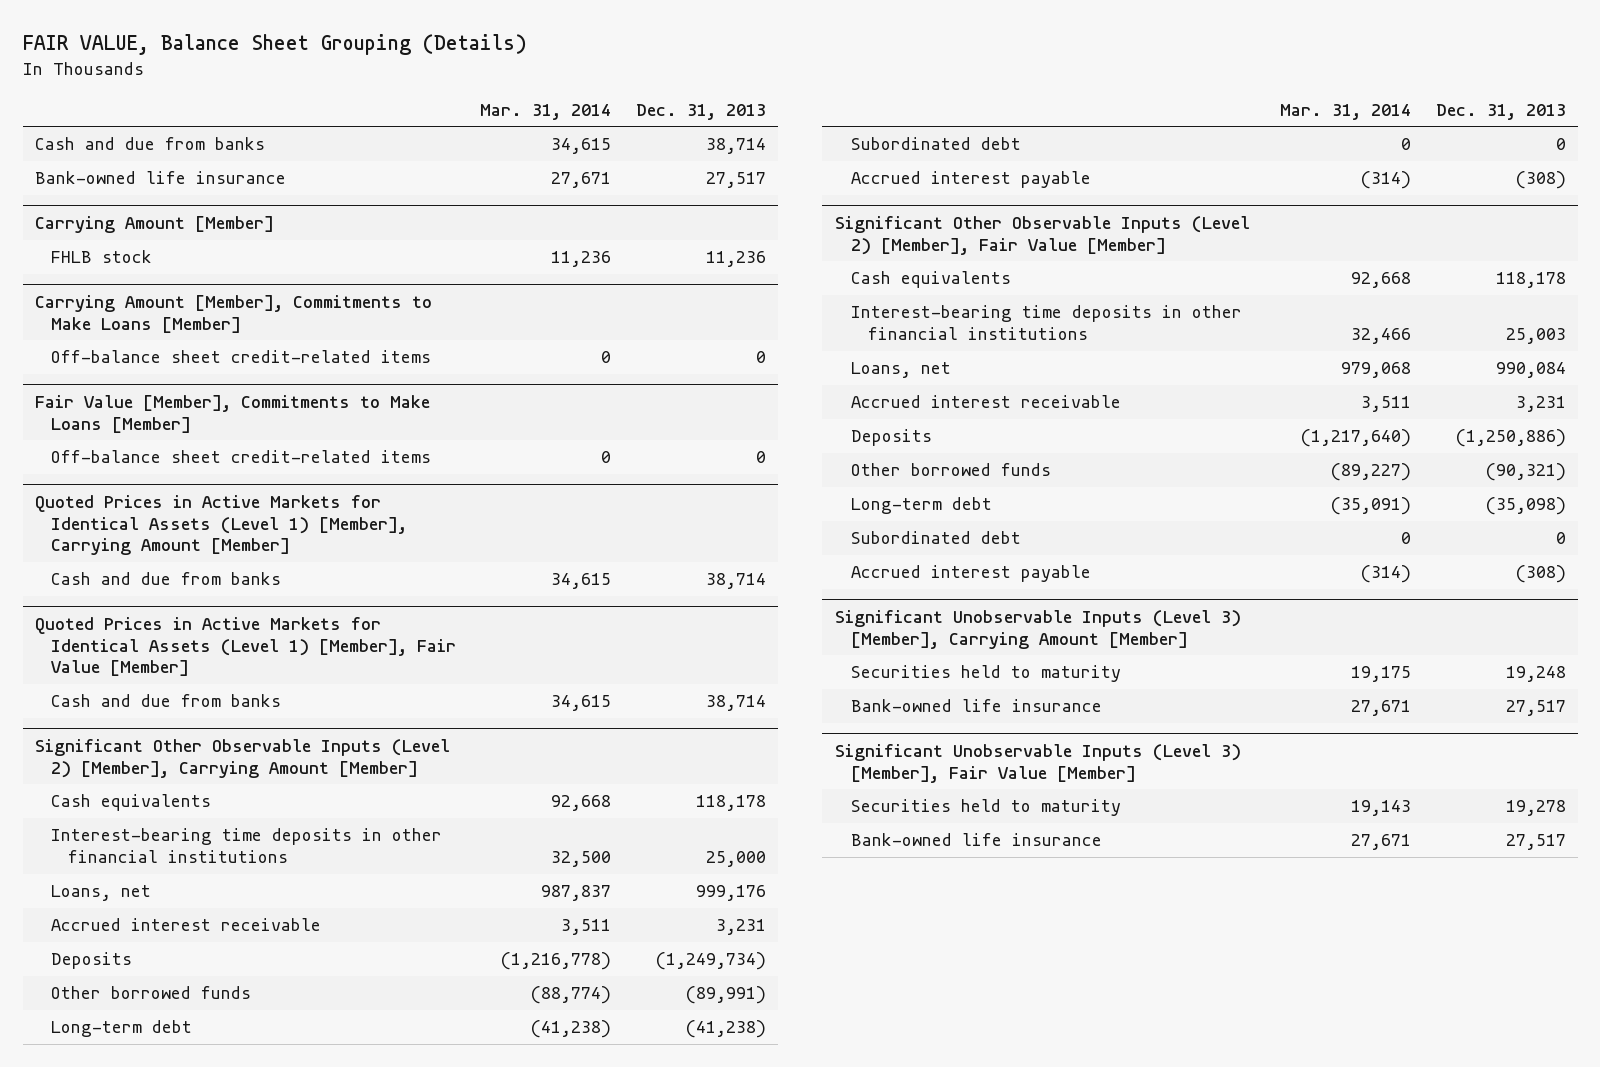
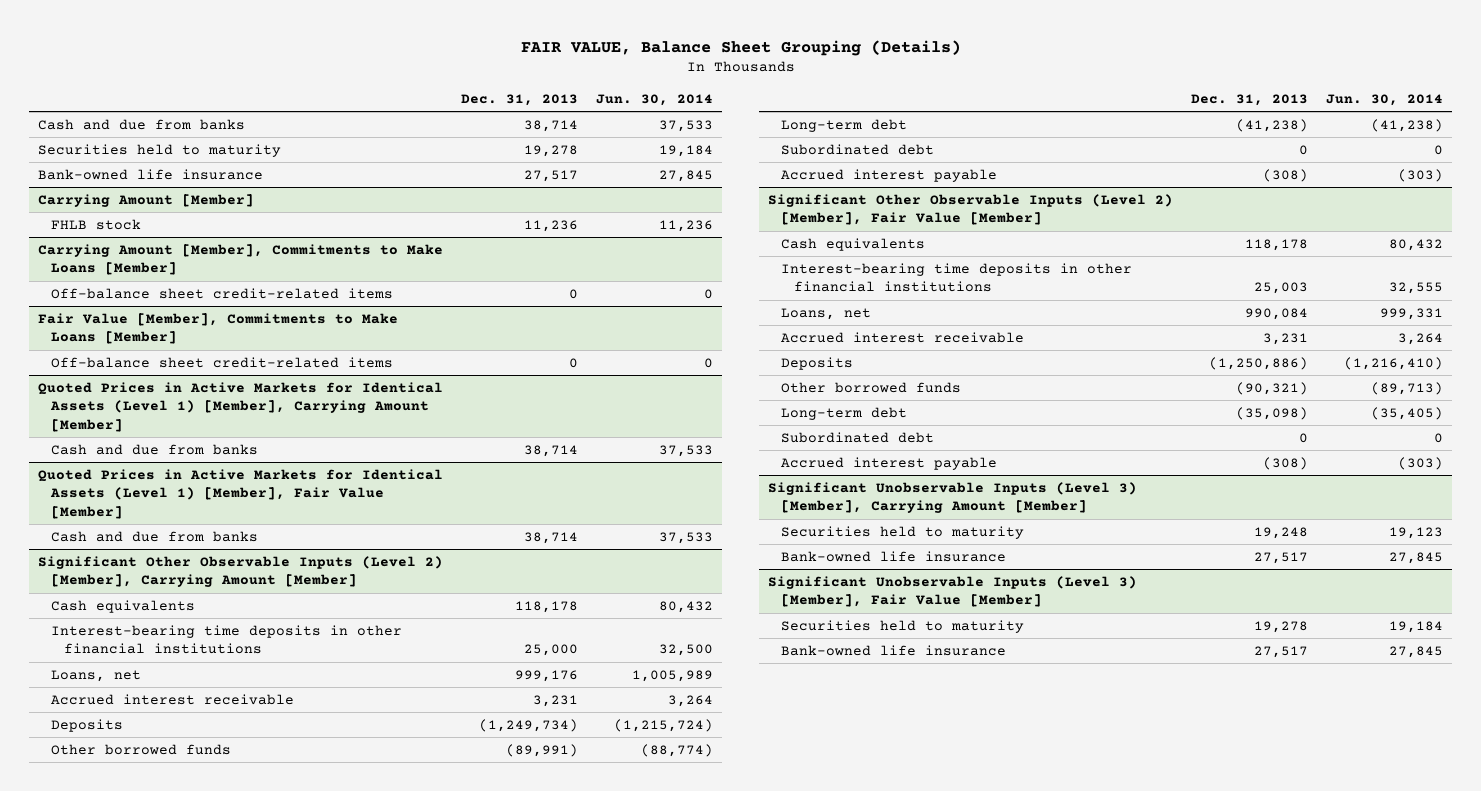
- | Mar. 31, 2014 | Dec. 31, 2013
+ | Dec. 31, 2013 | Jun. 30, 2014
+ Securities held to maturity | 19,278 | 19,184

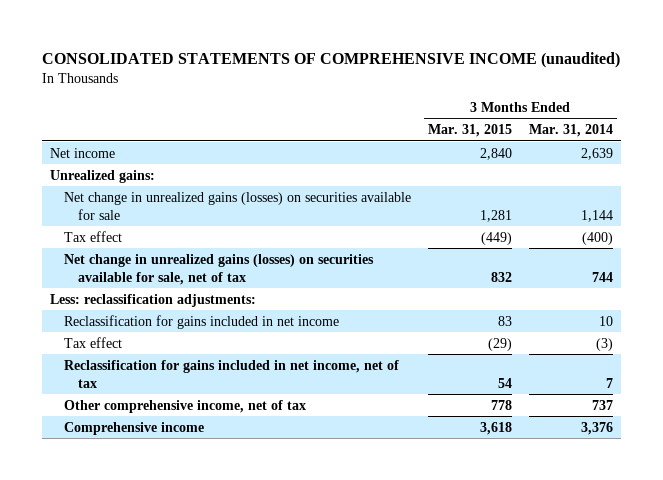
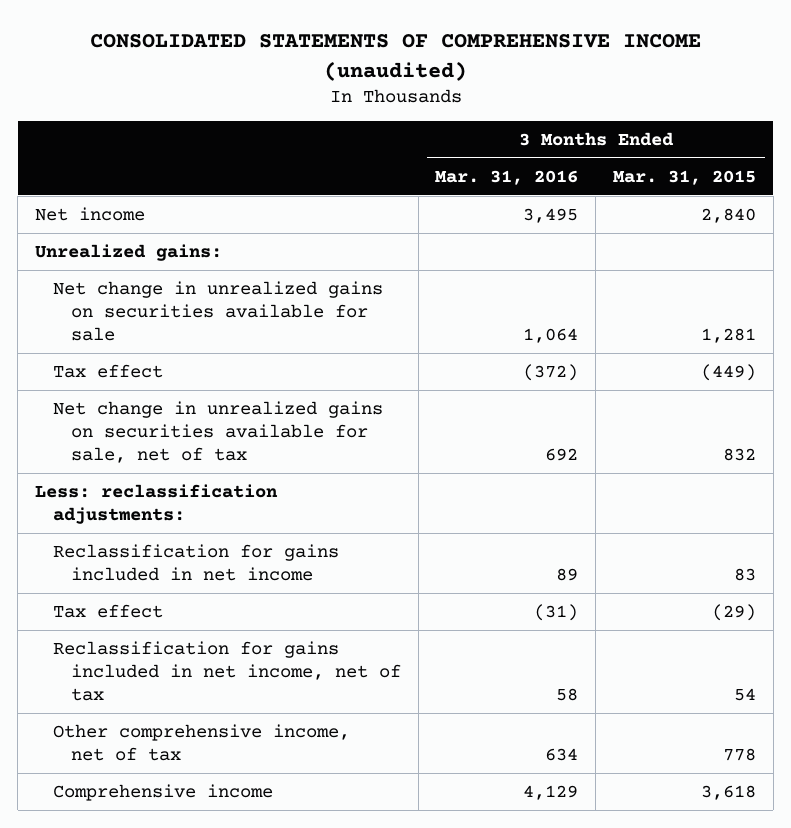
- | 3 Months Ended Mar. 31, 2015 | 3 Months Ended Mar. 31, 2014
+ | 3 Months Ended Mar. 31, 2016 | 3 Months Ended Mar. 31, 2015
- Net change in unrealized gains (losses) on securities available for sale | 1,281 | 1,144
+ Net change in unrealized gains on securities available for sale | 1,064 | 1,281
- Net change in unrealized gains (losses) on securities available for sale, net of tax | 832 | 744
+ Net change in unrealized gains on securities available for sale, net of tax | 692 | 832

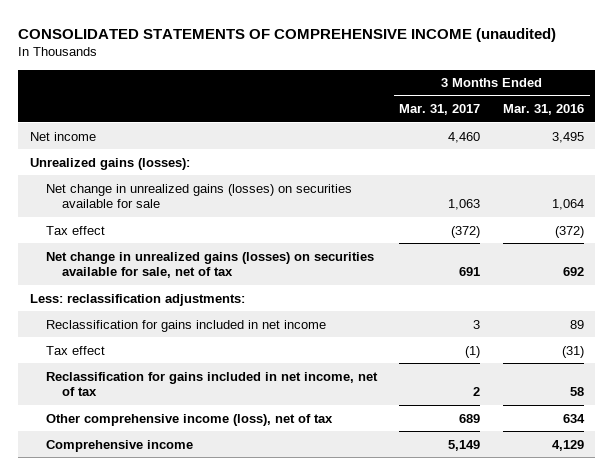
- | 3 Months Ended Mar. 31, 2016 | 3 Months Ended Mar. 31, 2015
+ | 3 Months Ended Mar. 31, 2017 | 3 Months Ended Mar. 31, 2016
- Unrealized gains:
- Net change in unrealized gains on securities available for sale | 1,064 | 1,281
+ Unrealized gains (losses):
+ Net change in unrealized gains (losses) on securities available for sale | 1,063 | 1,064
- Net change in unrealized gains on securities available for sale, net of tax | 692 | 832
+ Net change in unrealized gains (losses) on securities available for sale, net of tax | 691 | 692
- Other comprehensive income, net of tax | 634 | 778
+ Other comprehensive income (loss), net of tax | 689 | 634

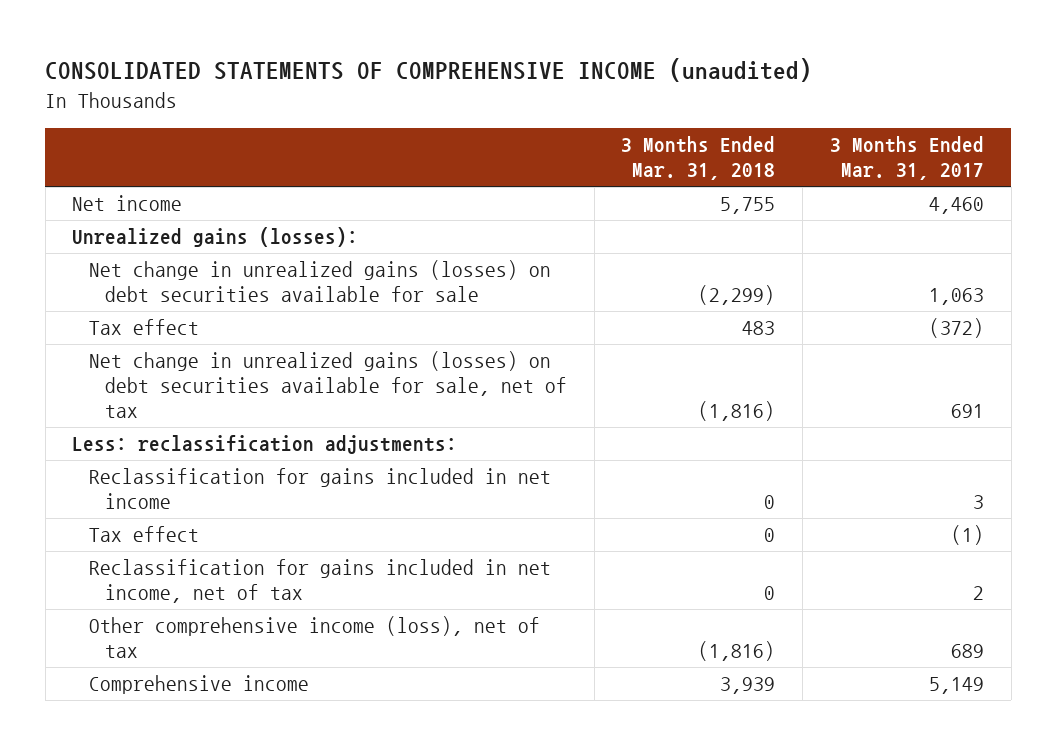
- | 3 Months Ended Mar. 31, 2017 | 3 Months Ended Mar. 31, 2016
+ | 3 Months Ended Mar. 31, 2018 | 3 Months Ended Mar. 31, 2017
- Net change in unrealized gains (losses) on securities available for sale | 1,063 | 1,064
+ Net change in unrealized gains (losses) on debt securities available for sale | (2,299) | 1,063
- Net change in unrealized gains (losses) on securities available for sale, net of tax | 691 | 692
+ Net change in unrealized gains (losses) on debt securities available for sale, net of tax | (1,816) | 691

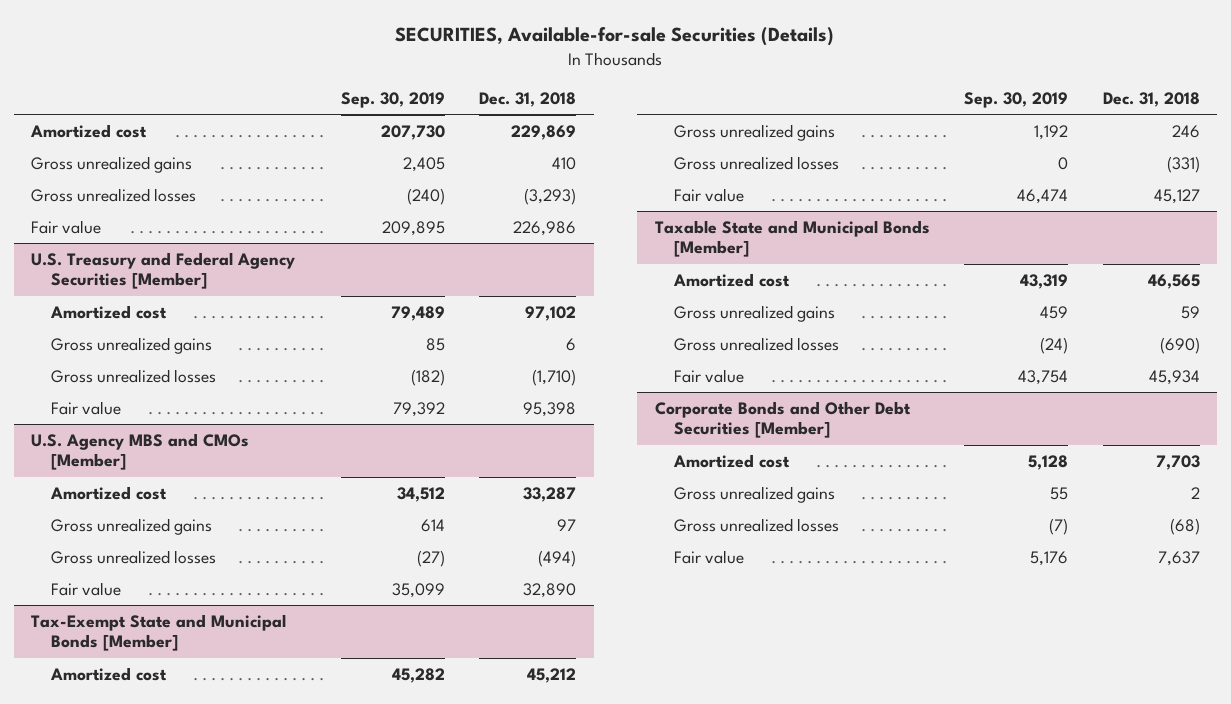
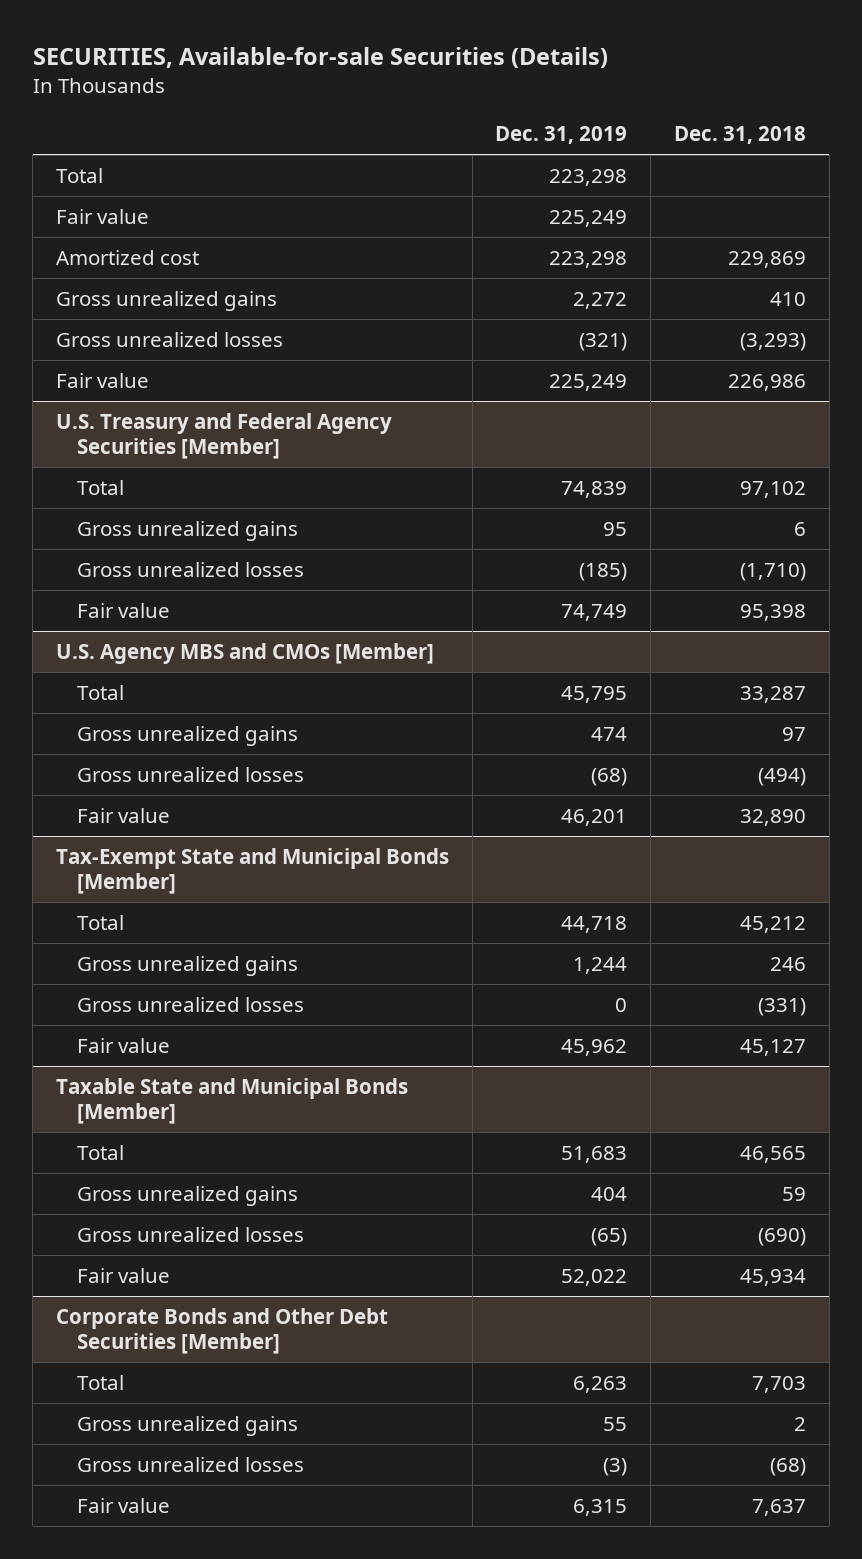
- | Sep. 30, 2019 | Dec. 31, 2018
+ | Dec. 31, 2019 | Dec. 31, 2018
+ Total | 223,298 |
+ Fair value | 225,249 |
@ U.S. Treasury and Federal Agency Securities [Member]
- Amortized cost | 79,489 | 97,102
+ Total | 74,839 | 97,102
@ U.S. Agency MBS and CMOs [Member]
- Amortized cost | 34,512 | 33,287
+ Total | 45,795 | 33,287
@ Tax-Exempt State and Municipal Bonds [Member]
- Amortized cost | 45,282 | 45,212
+ Total | 44,718 | 45,212
@ Taxable State and Municipal Bonds [Member]
- Amortized cost | 43,319 | 46,565
+ Total | 51,683 | 46,565
@ Corporate Bonds and Other Debt Securities [Member]
- Amortized cost | 5,128 | 7,703
+ Total | 6,263 | 7,703

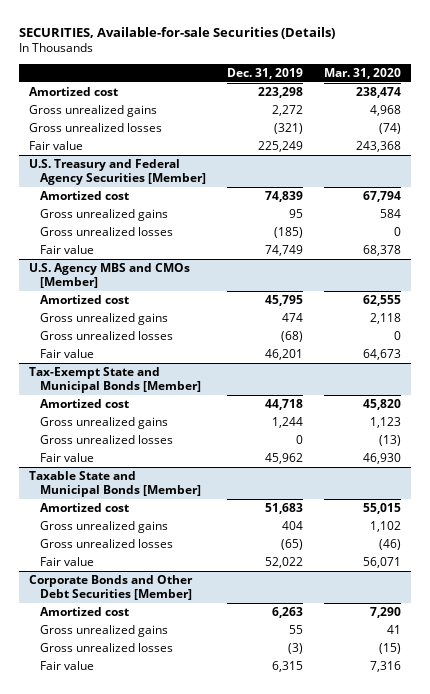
- | Dec. 31, 2019 | Dec. 31, 2018
+ | Dec. 31, 2019 | Mar. 31, 2020
- Total | 223,298 |
- Fair value | 225,249 |
@ U.S. Treasury and Federal Agency Securities [Member]
- Total | 74,839 | 97,102
+ Amortized cost | 74,839 | 67,794
@ U.S. Agency MBS and CMOs [Member]
- Total | 45,795 | 33,287
+ Amortized cost | 45,795 | 62,555
@ Tax-Exempt State and Municipal Bonds [Member]
- Total | 44,718 | 45,212
+ Amortized cost | 44,718 | 45,820
@ Taxable State and Municipal Bonds [Member]
- Total | 51,683 | 46,565
+ Amortized cost | 51,683 | 55,015
@ Corporate Bonds and Other Debt Securities [Member]
- Total | 6,263 | 7,703
+ Amortized cost | 6,263 | 7,290

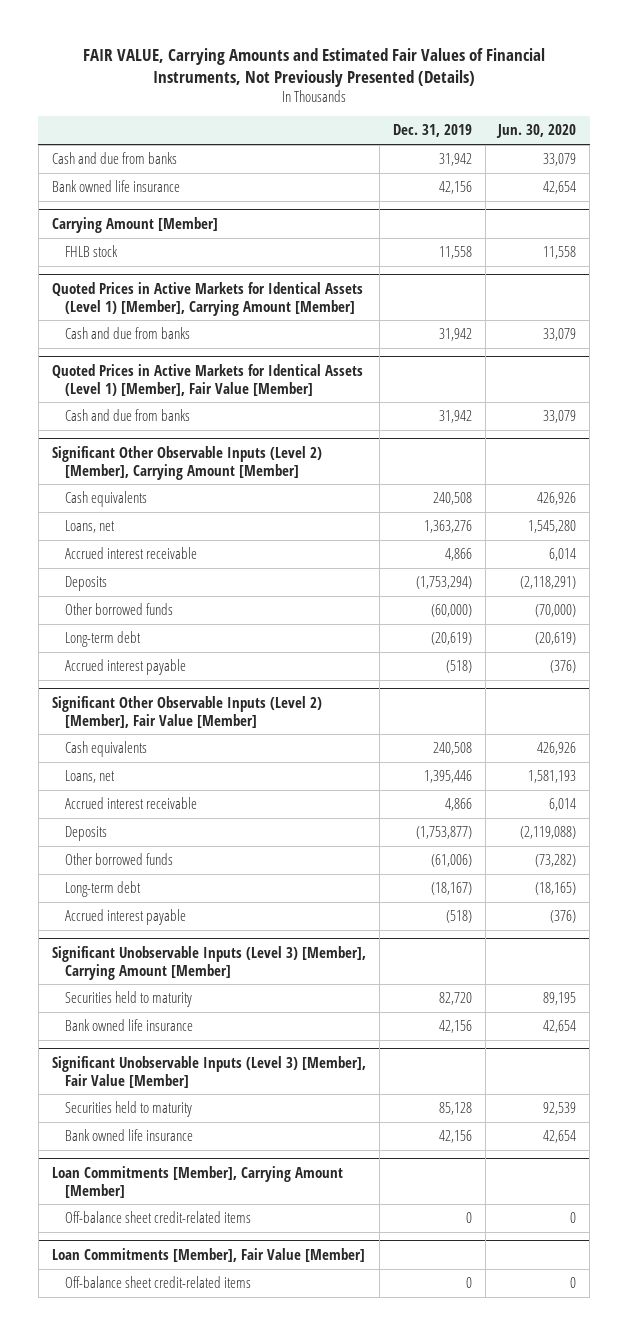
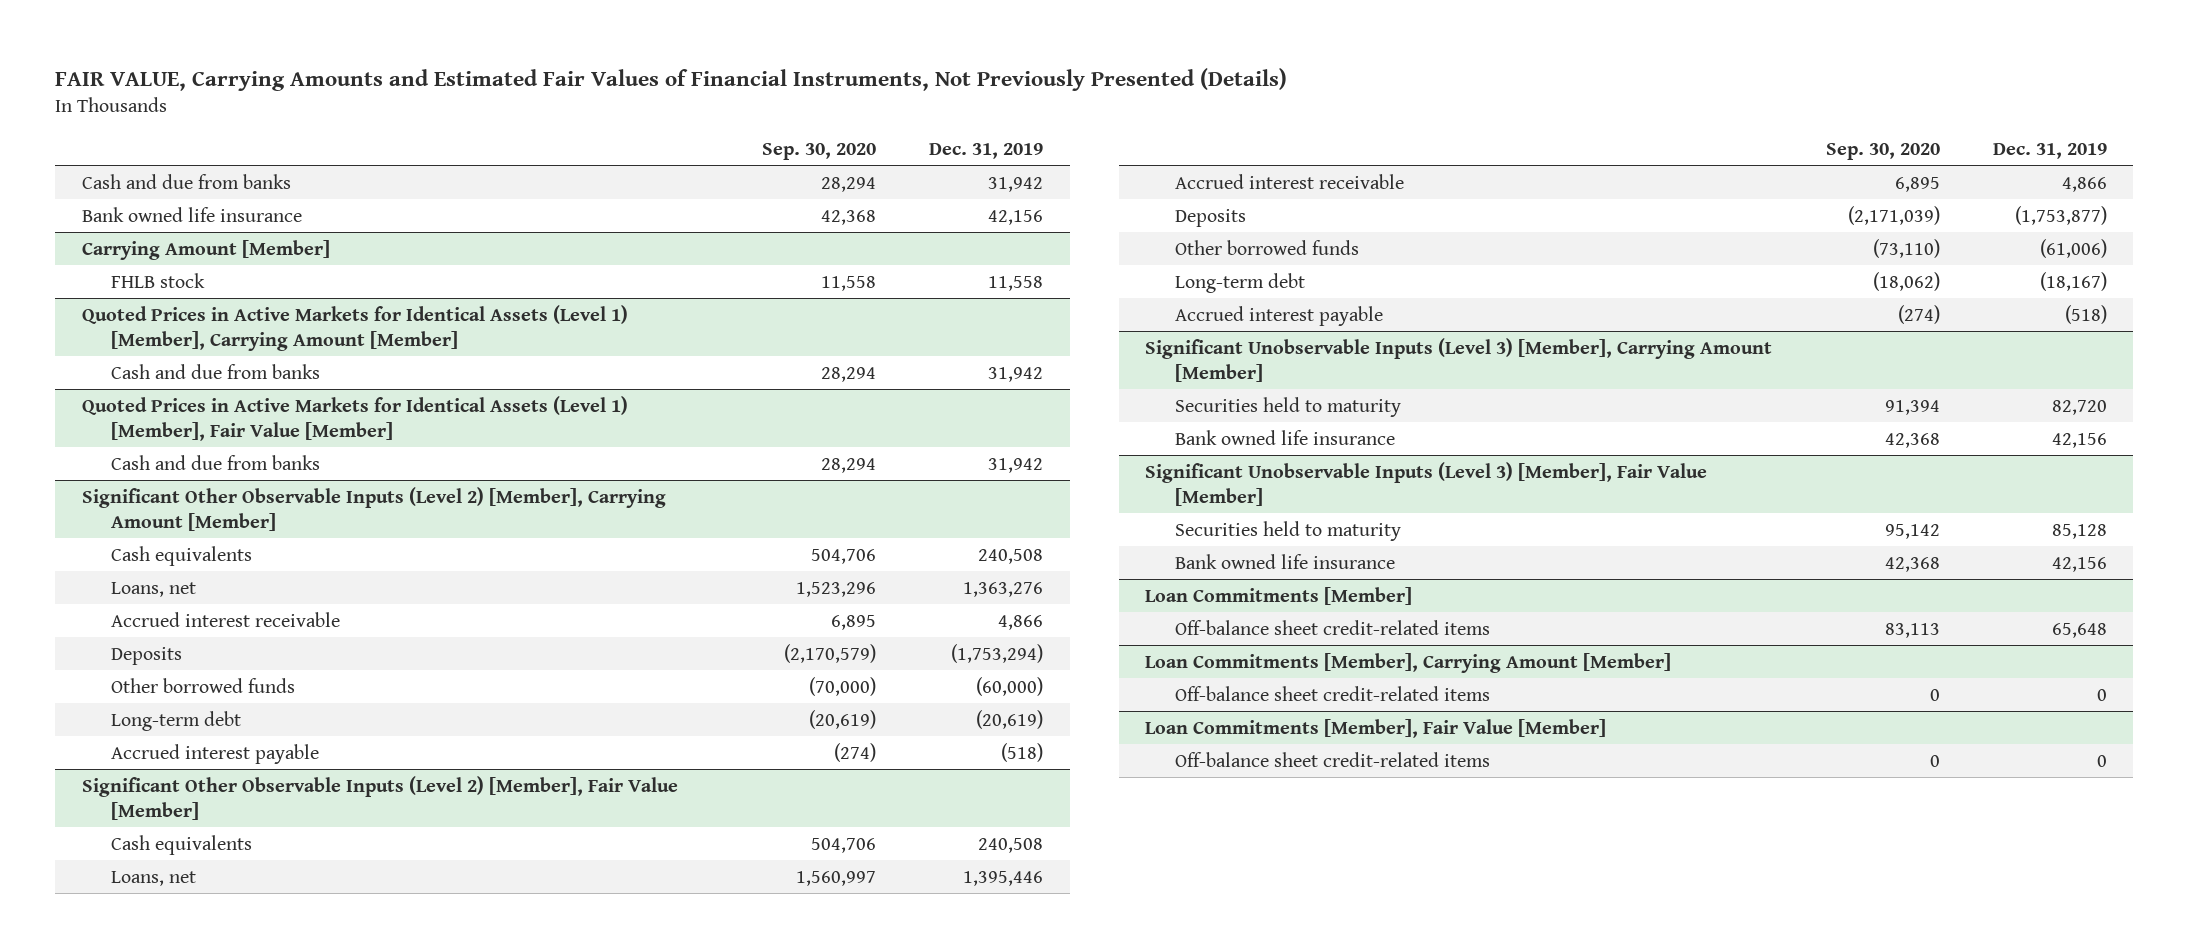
- | Dec. 31, 2019 | Jun. 30, 2020
+ | Sep. 30, 2020 | Dec. 31, 2019
+ Loan Commitments [Member]
+ Off-balance sheet credit-related items | 83,113 | 65,648

